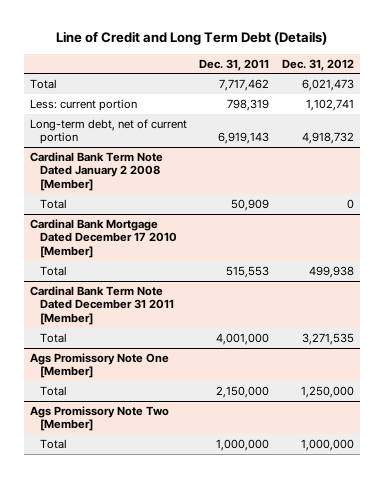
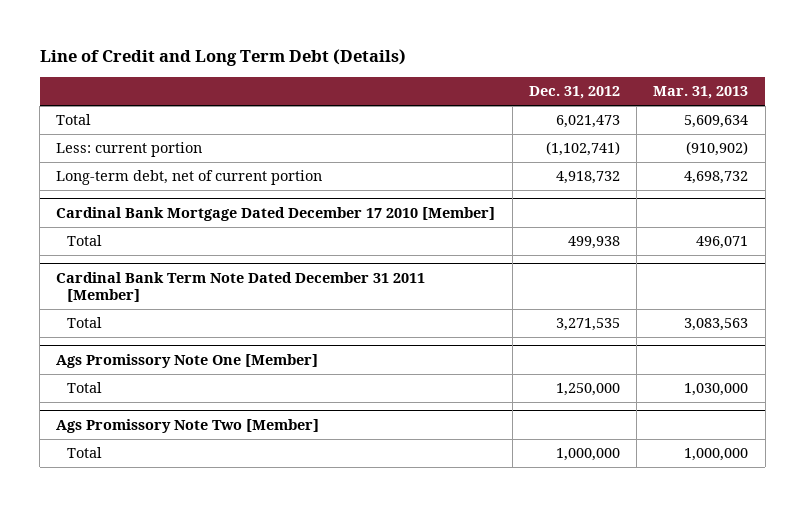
- | Dec. 31, 2011 | Dec. 31, 2012
+ | Dec. 31, 2012 | Mar. 31, 2013
- Less: current portion | 798,319 | 1,102,741
+ Less: current portion | (1,102,741) | (910,902)
- Cardinal Bank Term Note Dated January 2 2008 [Member]
- Total | 50,909 | 0

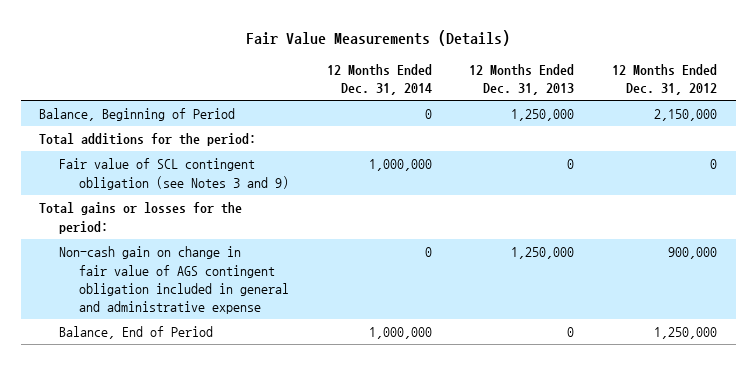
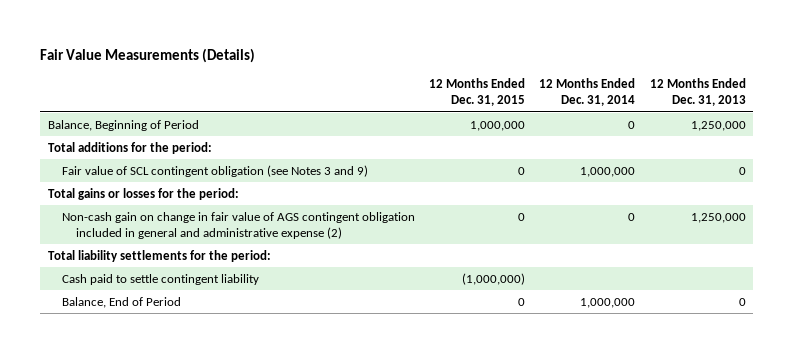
- | 12 Months Ended Dec. 31, 2014 | 12 Months Ended Dec. 31, 2013 | 12 Months Ended Dec. 31, 2012
+ | 12 Months Ended Dec. 31, 2015 | 12 Months Ended Dec. 31, 2014 | 12 Months Ended Dec. 31, 2013
- Non-cash gain on change in fair value of AGS contingent obligation included in general and administrative expense | 0 | 1,250,000 | 900,000
+ Non-cash gain on change in fair value of AGS contingent obligation included in general and administrative expense (2) | 0 | 0 | 1,250,000
+ Total liability settlements for the period:
+ Cash paid to settle contingent liability | (1,000,000) | |

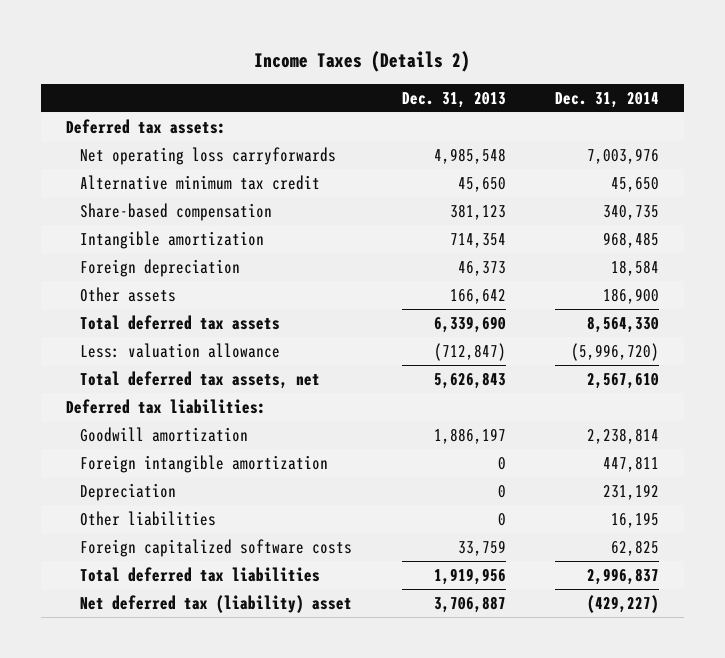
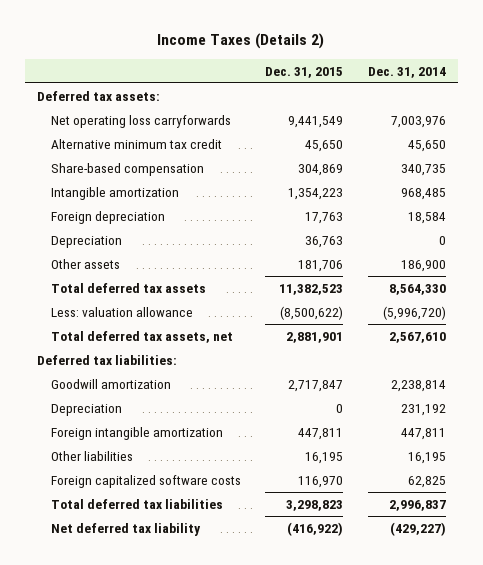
- | Dec. 31, 2013 | Dec. 31, 2014
+ | Dec. 31, 2015 | Dec. 31, 2014
+ Depreciation | 36,763 | 0
moved down: Foreign intangible amortization | 447,811 | 447,811
- Net deferred tax (liability) asset | 3,706,887 | (429,227)
+ Net deferred tax liability | (416,922) | (429,227)

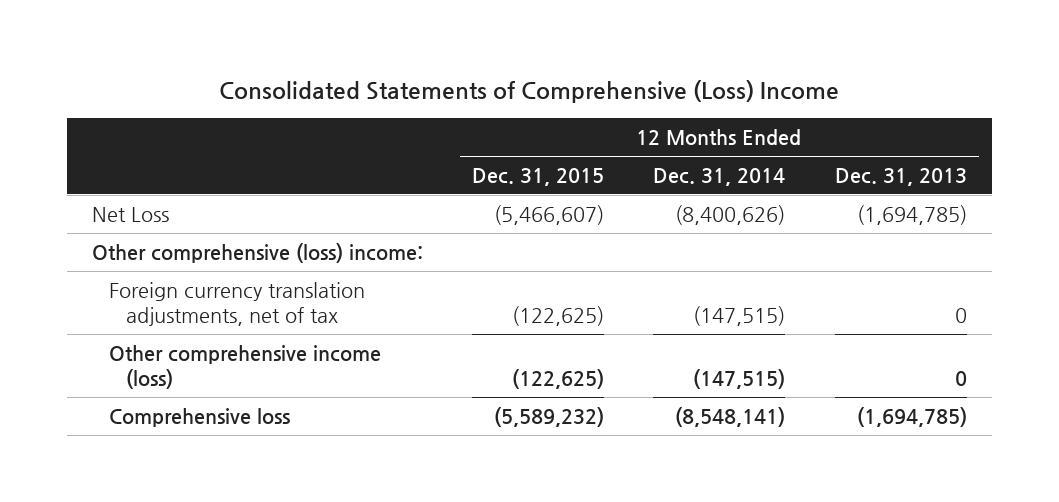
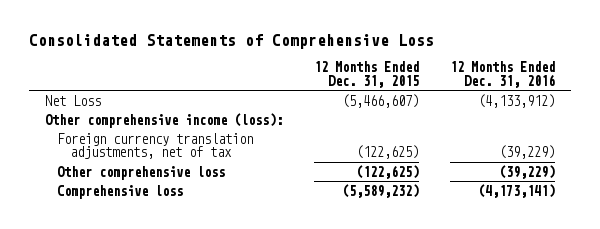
- Consolidated Statements of Comprehensive (Loss) Income
+ Consolidated Statements of Comprehensive Loss
- | 12 Months Ended Dec. 31, 2015 | 12 Months Ended Dec. 31, 2014 | 12 Months Ended Dec. 31, 2013
+ | 12 Months Ended Dec. 31, 2015 | 12 Months Ended Dec. 31, 2016
- Other comprehensive (loss) income:
+ Other comprehensive income (loss):
- Other comprehensive income (loss) | (122,625) | (147,515) | 0
+ Other comprehensive loss | (122,625) | (39,229)

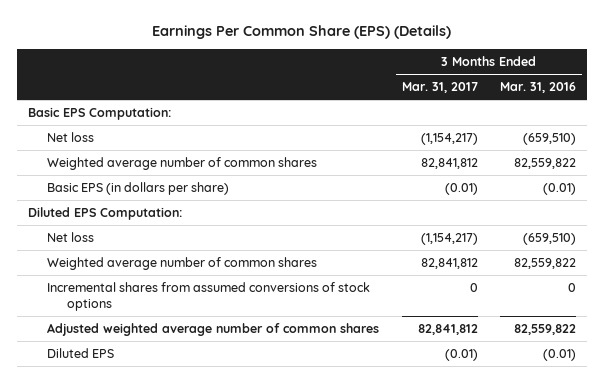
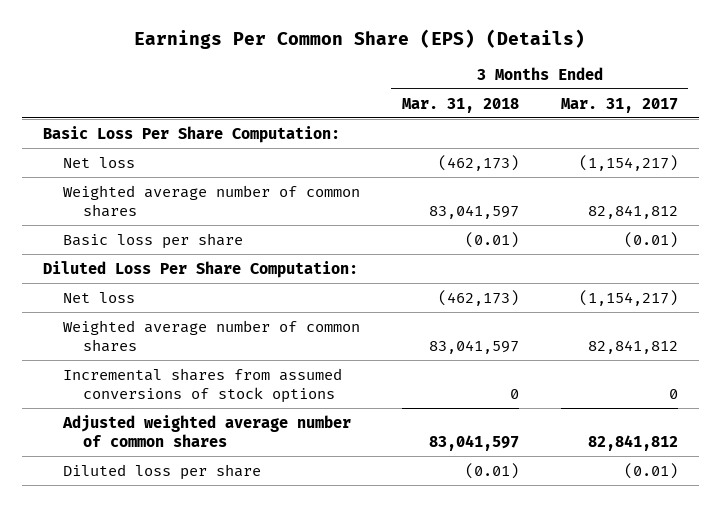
- | 3 Months Ended Mar. 31, 2017 | 3 Months Ended Mar. 31, 2016
+ | 3 Months Ended Mar. 31, 2018 | 3 Months Ended Mar. 31, 2017
- Basic EPS Computation:
+ Basic Loss Per Share Computation:
- Basic EPS (in dollars per share) | (0.01) | (0.01)
- Diluted EPS Computation:
+ Basic loss per share | (0.01) | (0.01)
+ Diluted Loss Per Share Computation:
- Diluted EPS | (0.01) | (0.01)
+ Diluted loss per share | (0.01) | (0.01)

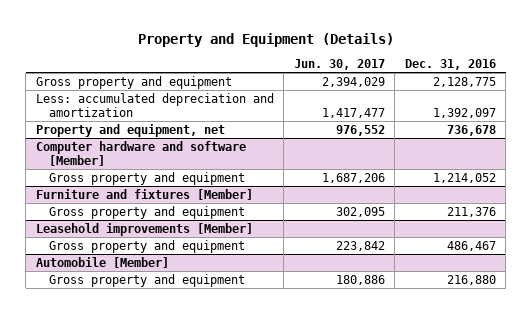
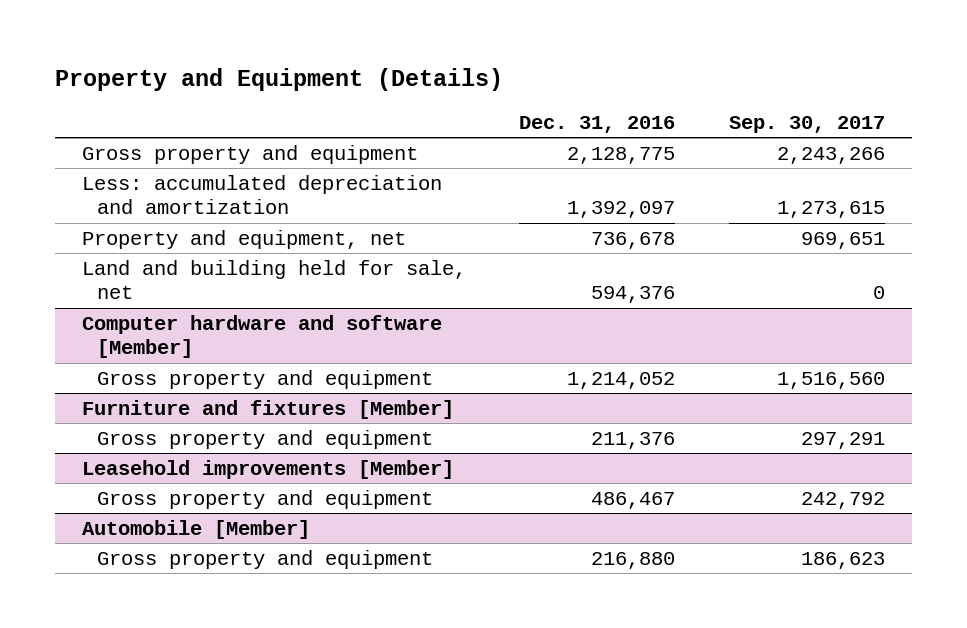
- | Jun. 30, 2017 | Dec. 31, 2016
+ | Dec. 31, 2016 | Sep. 30, 2017
+ Land and building held for sale, net | 594,376 | 0

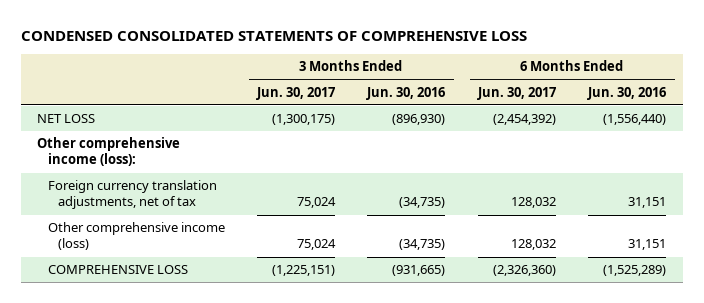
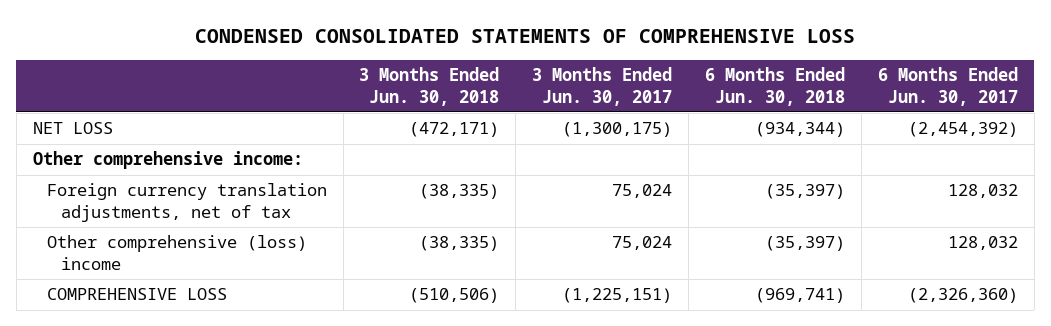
- | 3 Months Ended Jun. 30, 2017 | 3 Months Ended Jun. 30, 2016 | 6 Months Ended Jun. 30, 2017 | 6 Months Ended Jun. 30, 2016
+ | 3 Months Ended Jun. 30, 2018 | 3 Months Ended Jun. 30, 2017 | 6 Months Ended Jun. 30, 2018 | 6 Months Ended Jun. 30, 2017
- Other comprehensive income (loss):
+ Other comprehensive income:
- Other comprehensive income (loss) | 75,024 | (34,735) | 128,032 | 31,151
+ Other comprehensive (loss) income | (38,335) | 75,024 | (35,397) | 128,032

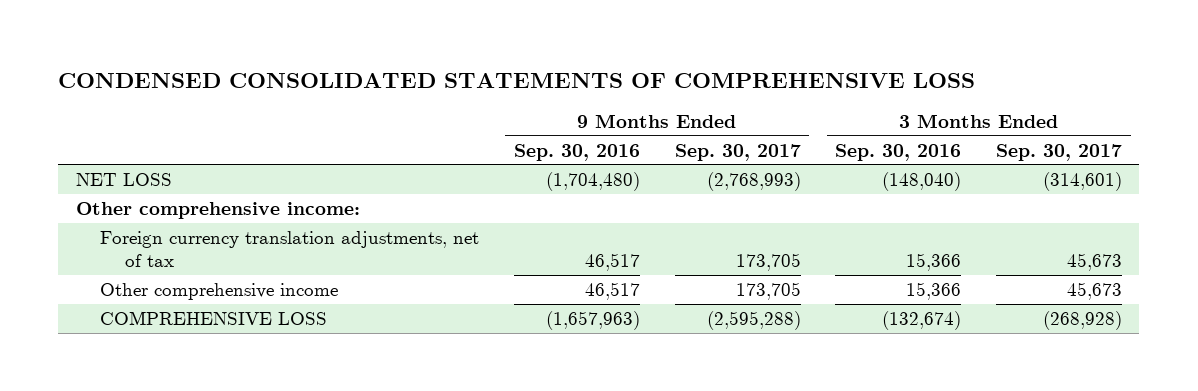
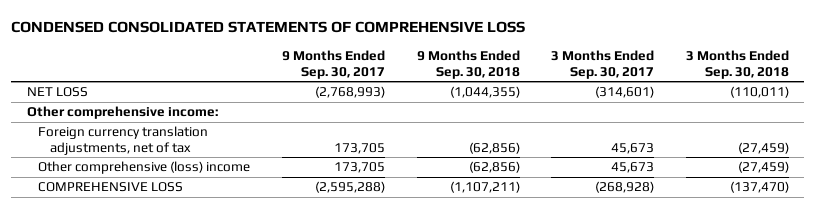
- | 9 Months Ended Sep. 30, 2016 | 9 Months Ended Sep. 30, 2017 | 3 Months Ended Sep. 30, 2016 | 3 Months Ended Sep. 30, 2017
+ | 9 Months Ended Sep. 30, 2017 | 9 Months Ended Sep. 30, 2018 | 3 Months Ended Sep. 30, 2017 | 3 Months Ended Sep. 30, 2018
- Other comprehensive income | 46,517 | 173,705 | 15,366 | 45,673
+ Other comprehensive (loss) income | 173,705 | (62,856) | 45,673 | (27,459)

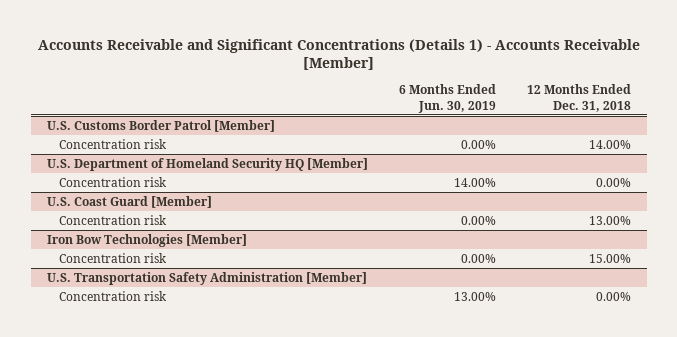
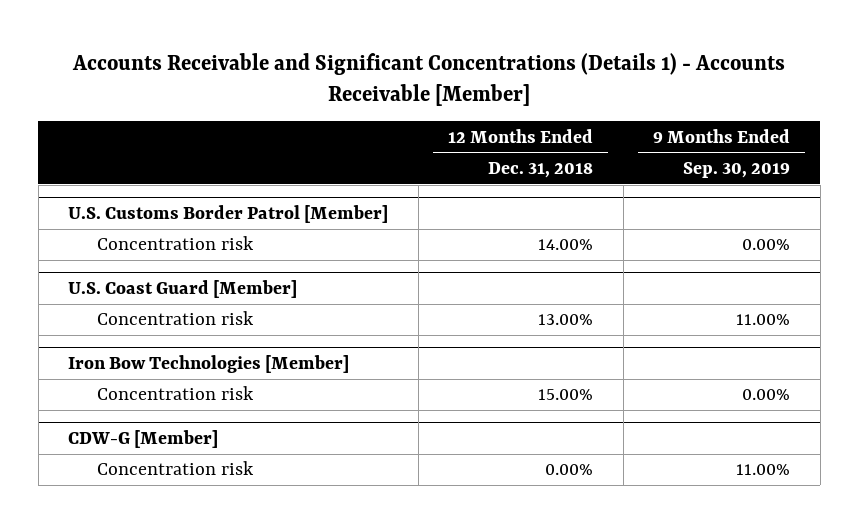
- | 6 Months Ended Jun. 30, 2019 | 12 Months Ended Dec. 31, 2018
+ | 12 Months Ended Dec. 31, 2018 | 9 Months Ended Sep. 30, 2019
- U.S. Department of Homeland Security HQ [Member]
- Concentration risk | 14.00% | 0.00%
- U.S. Transportation Safety Administration [Member]
+ CDW-G [Member]

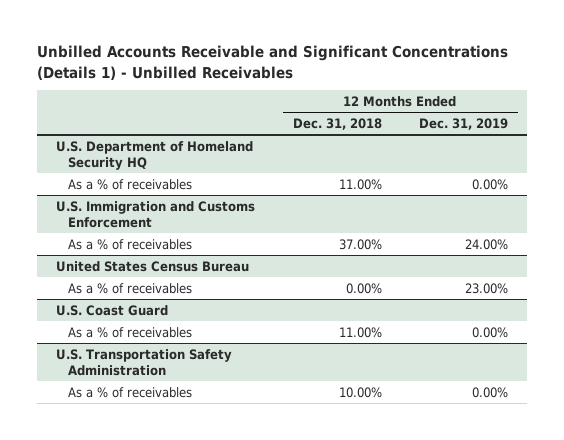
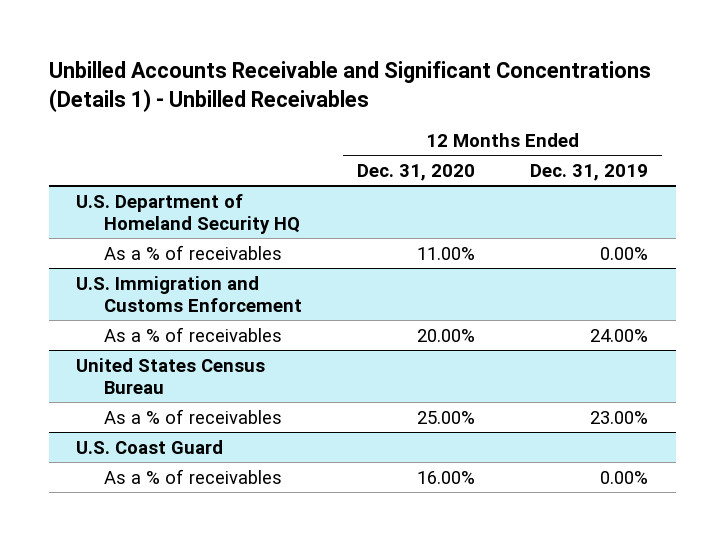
- | 12 Months Ended Dec. 31, 2018 | 12 Months Ended Dec. 31, 2019
+ | 12 Months Ended Dec. 31, 2020 | 12 Months Ended Dec. 31, 2019
- U.S. Transportation Safety Administration
- As a % of receivables | 10.00% | 0.00%

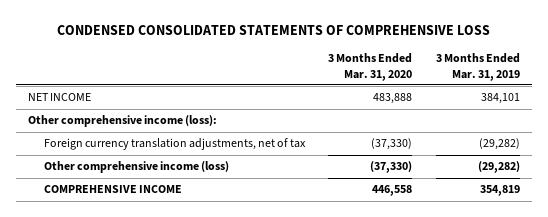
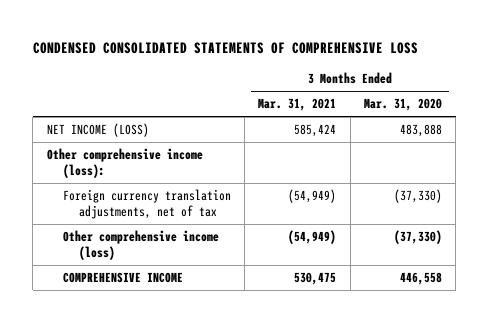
- | 3 Months Ended Mar. 31, 2020 | 3 Months Ended Mar. 31, 2019
+ | 3 Months Ended Mar. 31, 2021 | 3 Months Ended Mar. 31, 2020
- NET INCOME | 483,888 | 384,101
+ NET INCOME (LOSS) | 585,424 | 483,888

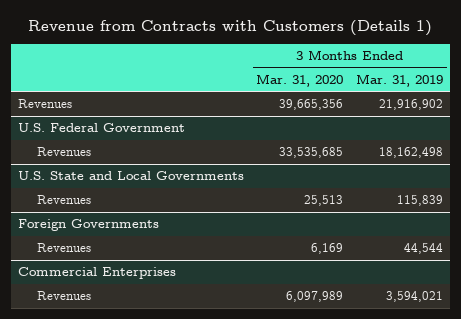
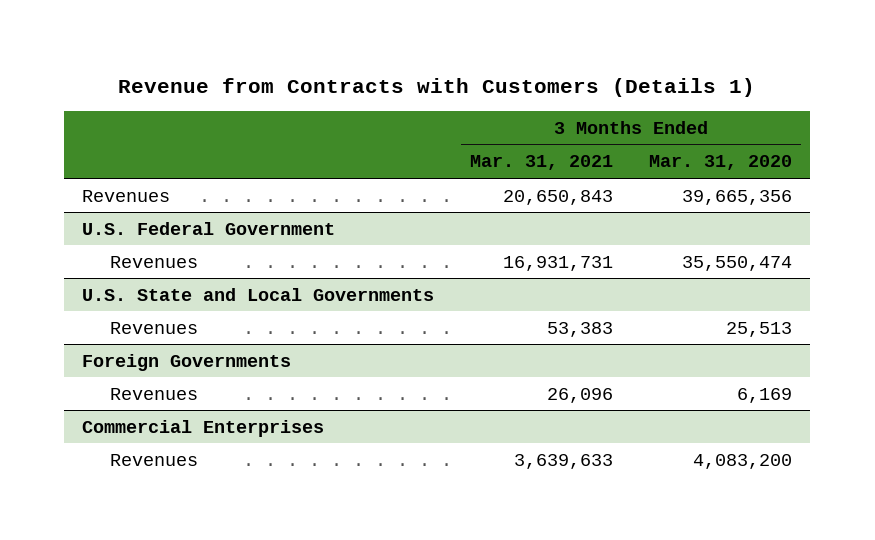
- | 3 Months Ended Mar. 31, 2020 | 3 Months Ended Mar. 31, 2019
+ | 3 Months Ended Mar. 31, 2021 | 3 Months Ended Mar. 31, 2020
@ U.S. Federal Government
- Revenues | 33,535,685 | 18,162,498
+ Revenues | 16,931,731 | 35,550,474
@ Commercial Enterprises
- Revenues | 6,097,989 | 3,594,021
+ Revenues | 3,639,633 | 4,083,200

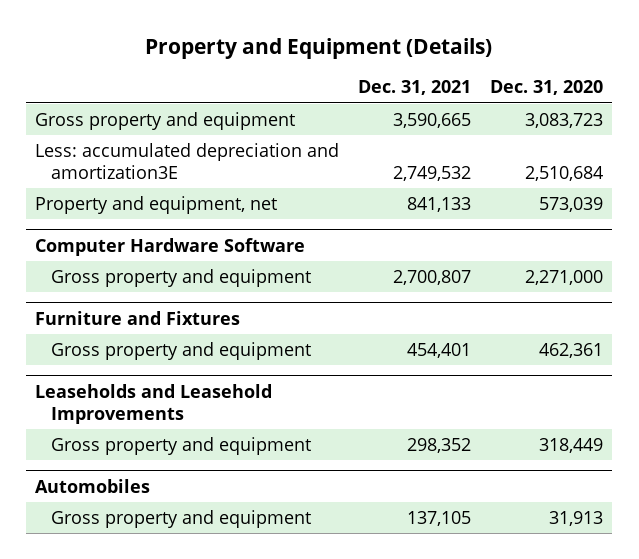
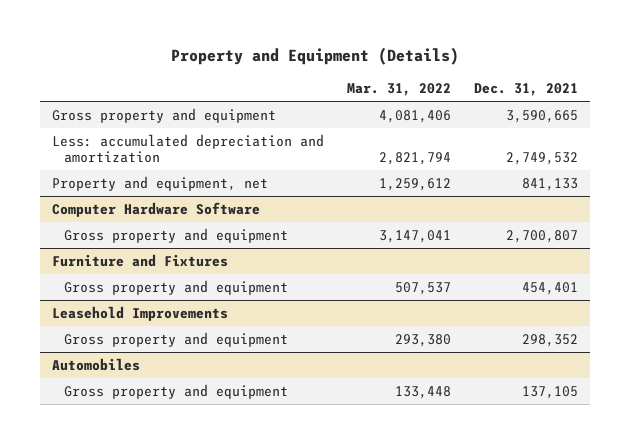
- | Dec. 31, 2021 | Dec. 31, 2020
+ | Mar. 31, 2022 | Dec. 31, 2021
- Less: accumulated depreciation and amortization3E | 2,749,532 | 2,510,684
+ Less: accumulated depreciation and amortization | 2,821,794 | 2,749,532
- Leaseholds and Leasehold Improvements
+ Leasehold Improvements

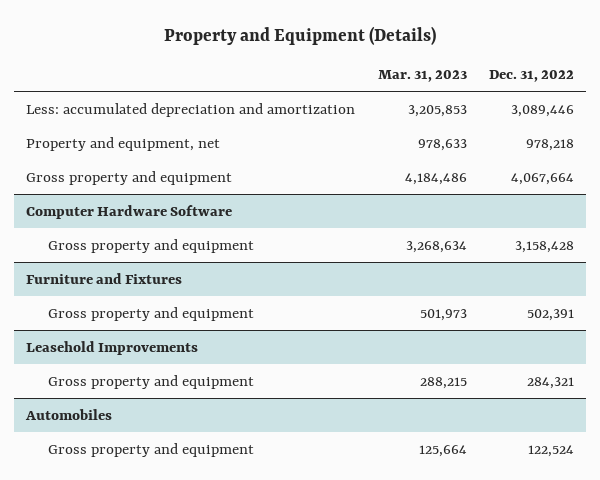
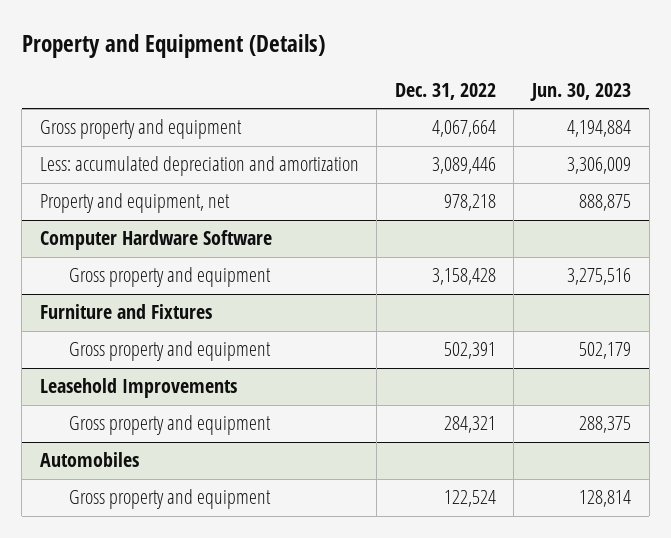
- | Mar. 31, 2023 | Dec. 31, 2022
+ | Dec. 31, 2022 | Jun. 30, 2023
moved up: Gross property and equipment | 4,067,664 | 4,194,884

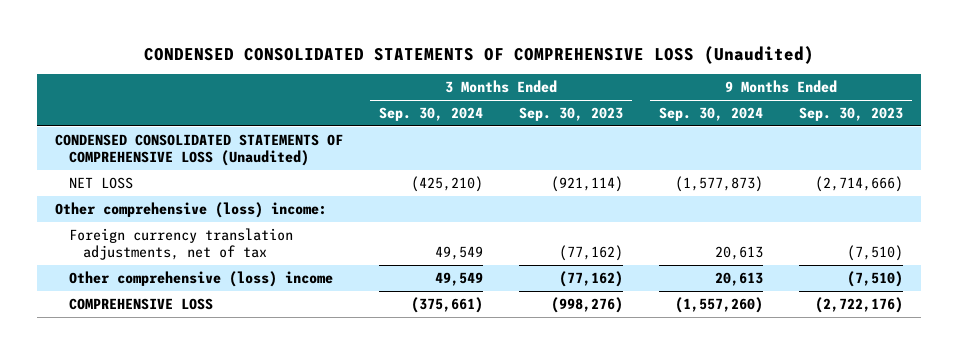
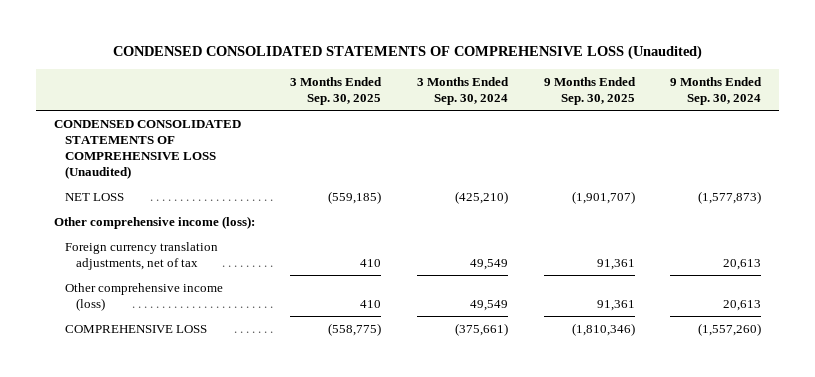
- | 3 Months Ended Sep. 30, 2024 | 3 Months Ended Sep. 30, 2023 | 9 Months Ended Sep. 30, 2024 | 9 Months Ended Sep. 30, 2023
+ | 3 Months Ended Sep. 30, 2025 | 3 Months Ended Sep. 30, 2024 | 9 Months Ended Sep. 30, 2025 | 9 Months Ended Sep. 30, 2024
- Other comprehensive (loss) income:
+ Other comprehensive income (loss):
- Other comprehensive (loss) income | 49,549 | (77,162) | 20,613 | (7,510)
+ Other comprehensive income (loss) | 410 | 49,549 | 91,361 | 20,613

